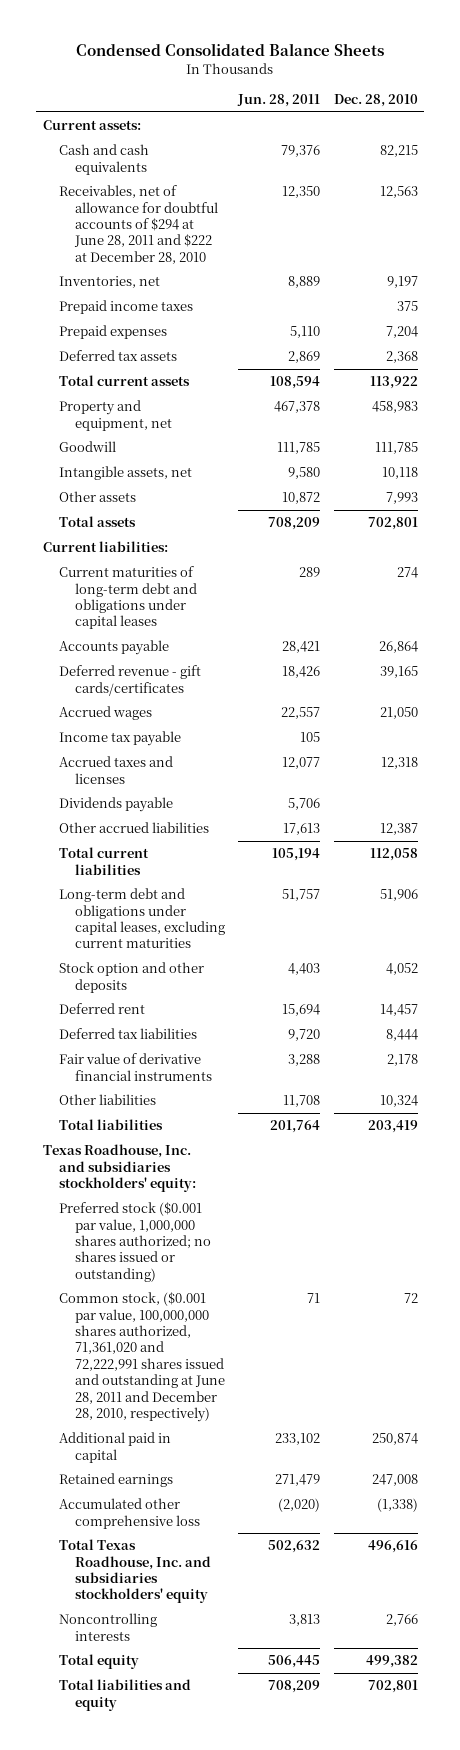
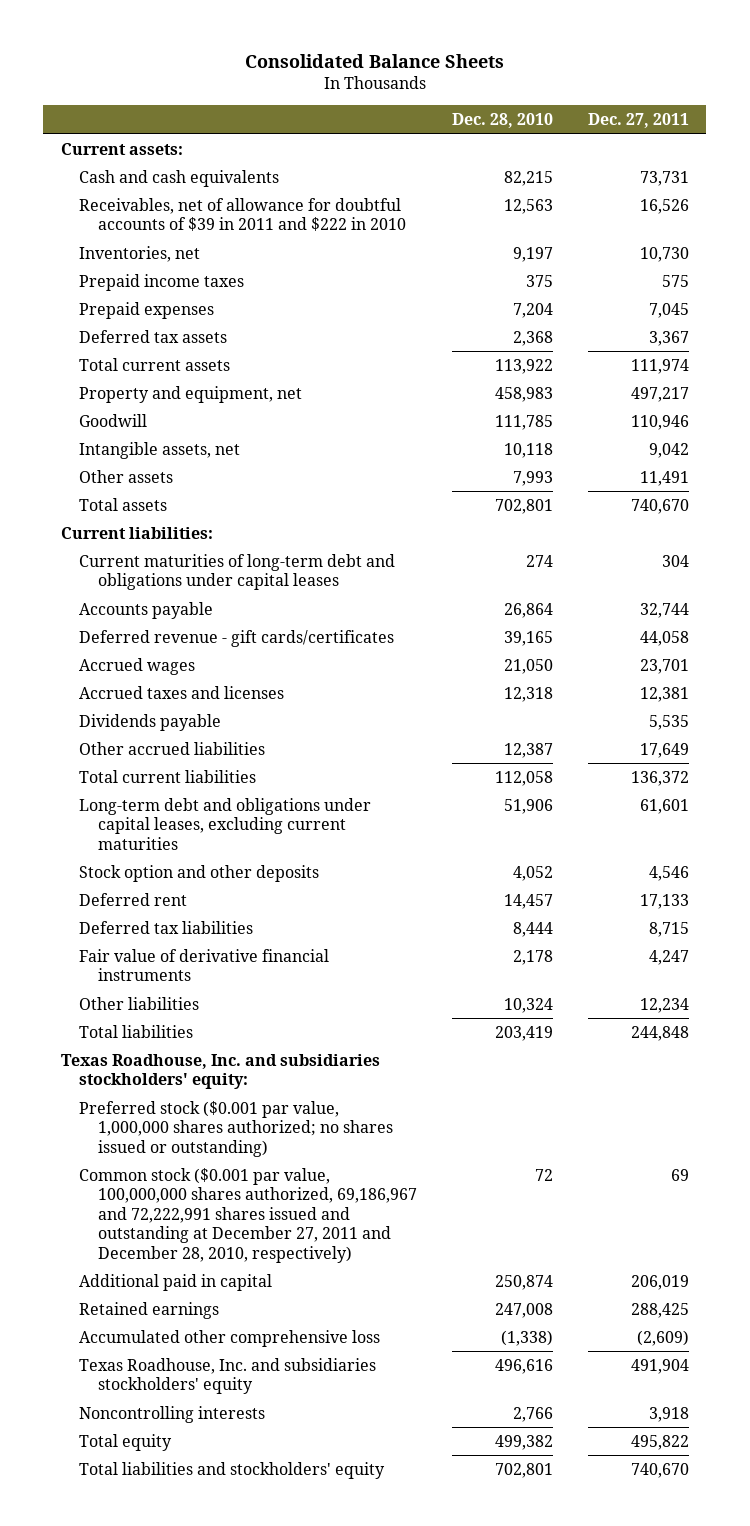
- Condensed Consolidated Balance Sheets
+ Consolidated Balance Sheets
- | Jun. 28, 2011 | Dec. 28, 2010
+ | Dec. 28, 2010 | Dec. 27, 2011
- Receivables, net of allowance for doubtful accounts of $294 at June 28, 2011 and $222 at December 28, 2010 | 12,350 | 12,563
+ Receivables, net of allowance for doubtful accounts of $39 in 2011 and $222 in 2010 | 12,563 | 16,526
- Income tax payable | 105 |
- Common stock, ($0.001 par value, 100,000,000 shares authorized, 71,361,020 and 72,222,991 shares issued and outstanding at June 28, 2011 and December 28, 2010, respectively) | 71 | 72
+ Common stock ($0.001 par value, 100,000,000 shares authorized, 69,186,967 and 72,222,991 shares issued and outstanding at December 27, 2011 and December 28, 2010, respectively) | 72 | 69
- Total Texas Roadhouse, Inc. and subsidiaries stockholders' equity | 502,632 | 496,616
+ Texas Roadhouse, Inc. and subsidiaries stockholders' equity | 496,616 | 491,904
- Total liabilities and equity | 708,209 | 702,801
+ Total liabilities and stockholders' equity | 702,801 | 740,670

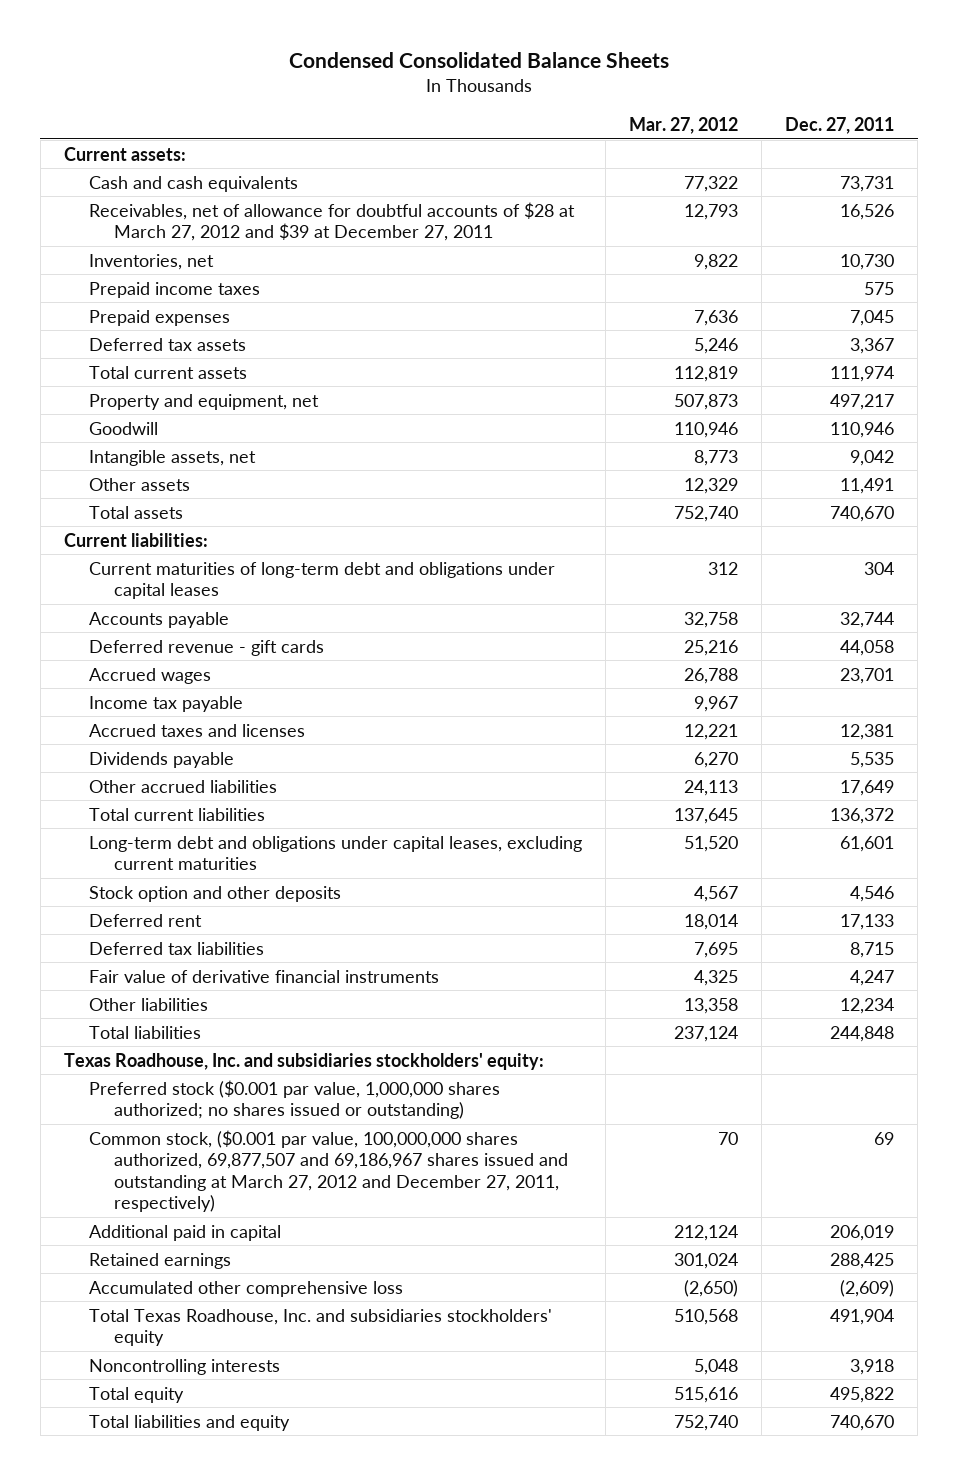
- Consolidated Balance Sheets
+ Condensed Consolidated Balance Sheets
- | Dec. 28, 2010 | Dec. 27, 2011
+ | Mar. 27, 2012 | Dec. 27, 2011
- Receivables, net of allowance for doubtful accounts of $39 in 2011 and $222 in 2010 | 12,563 | 16,526
+ Receivables, net of allowance for doubtful accounts of $28 at March 27, 2012 and $39 at December 27, 2011 | 12,793 | 16,526
- Deferred revenue - gift cards/certificates | 39,165 | 44,058
+ Deferred revenue - gift cards | 25,216 | 44,058
+ Income tax payable | 9,967 |
- Common stock ($0.001 par value, 100,000,000 shares authorized, 69,186,967 and 72,222,991 shares issued and outstanding at December 27, 2011 and December 28, 2010, respectively) | 72 | 69
+ Common stock, ($0.001 par value, 100,000,000 shares authorized, 69,877,507 and 69,186,967 shares issued and outstanding at March 27, 2012 and December 27, 2011, respectively) | 70 | 69
- Texas Roadhouse, Inc. and subsidiaries stockholders' equity | 496,616 | 491,904
+ Total Texas Roadhouse, Inc. and subsidiaries stockholders' equity | 510,568 | 491,904
- Total liabilities and stockholders' equity | 702,801 | 740,670
+ Total liabilities and equity | 752,740 | 740,670

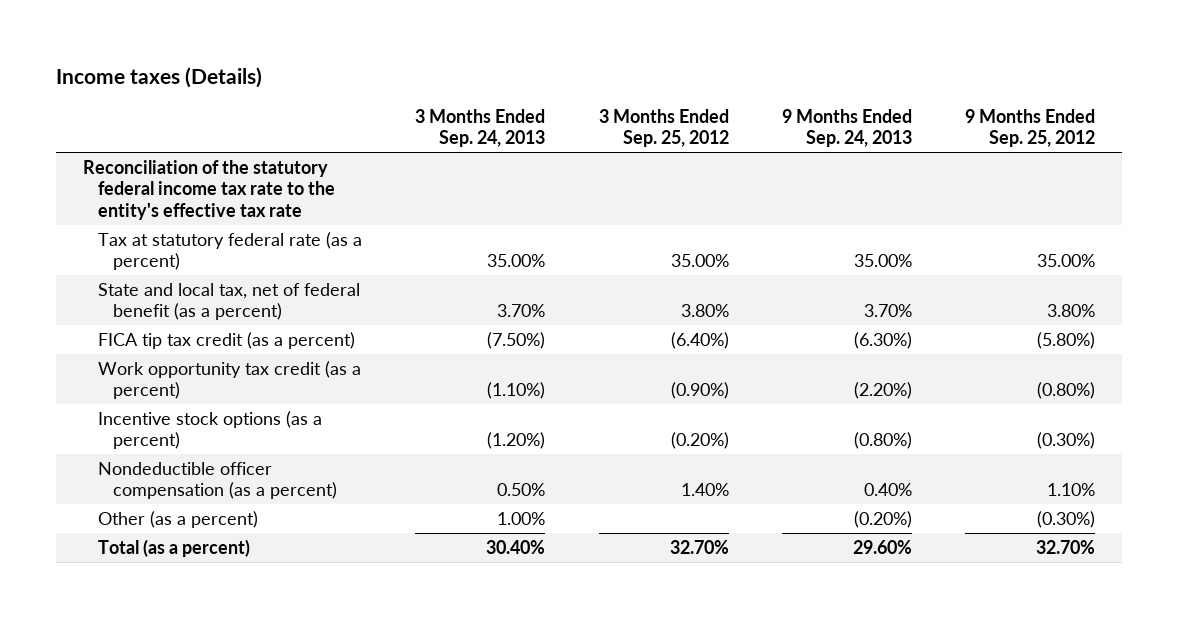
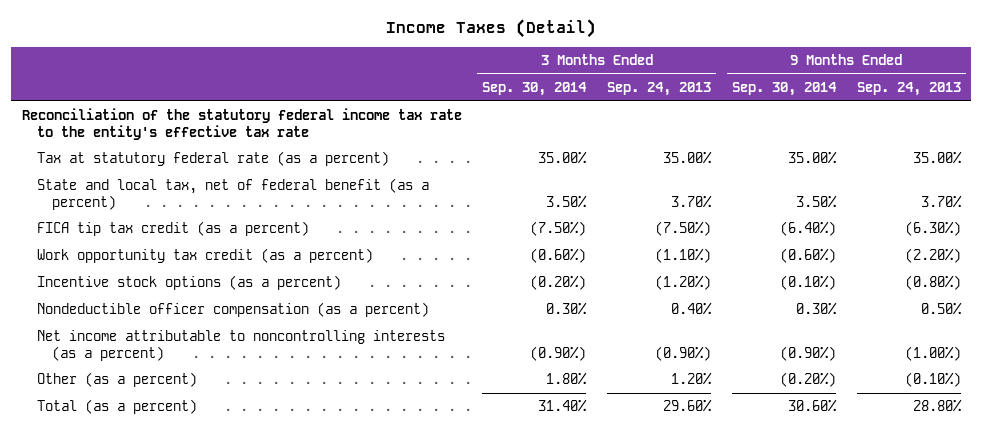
- Income taxes (Details)
+ Income Taxes (Detail)
- | 3 Months Ended Sep. 24, 2013 | 3 Months Ended Sep. 25, 2012 | 9 Months Ended Sep. 24, 2013 | 9 Months Ended Sep. 25, 2012
+ | 3 Months Ended Sep. 30, 2014 | 3 Months Ended Sep. 24, 2013 | 9 Months Ended Sep. 30, 2014 | 9 Months Ended Sep. 24, 2013
- Nondeductible officer compensation (as a percent) | 0.50% | 1.40% | 0.40% | 1.10%
- Other (as a percent) | 1.00% | | (0.20%) | (0.30%)
- Total (as a percent) | 30.40% | 32.70% | 29.60% | 32.70%
+ Nondeductible officer compensation (as a percent) | 0.30% | 0.40% | 0.30% | 0.50%
+ Net income attributable to noncontrolling interests (as a percent) | (0.90%) | (0.90%) | (0.90%) | (1.00%)
+ Other (as a percent) | 1.80% | 1.20% | (0.20%) | (0.10%)
+ Total (as a percent) | 31.40% | 29.60% | 30.60% | 28.80%

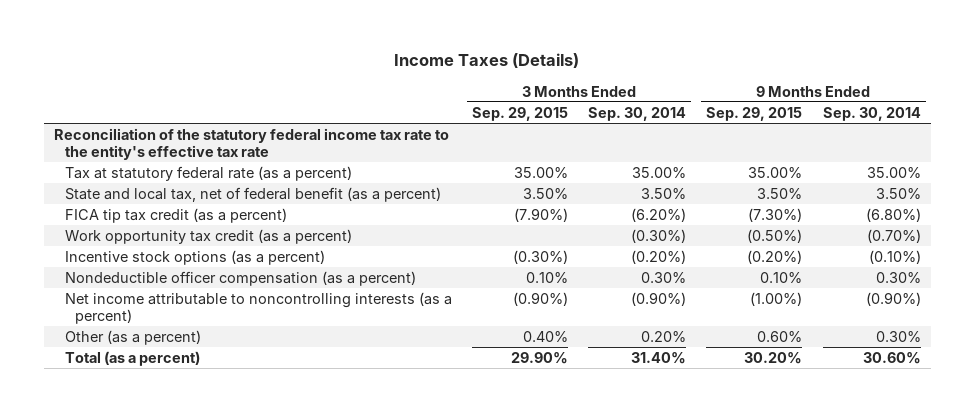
- Income Taxes (Detail)
+ Income Taxes (Details)
- | 3 Months Ended Sep. 30, 2014 | 3 Months Ended Sep. 24, 2013 | 9 Months Ended Sep. 30, 2014 | 9 Months Ended Sep. 24, 2013
+ | 3 Months Ended Sep. 29, 2015 | 3 Months Ended Sep. 30, 2014 | 9 Months Ended Sep. 29, 2015 | 9 Months Ended Sep. 30, 2014
- FICA tip tax credit (as a percent) | (7.50%) | (7.50%) | (6.40%) | (6.30%)
- Work opportunity tax credit (as a percent) | (0.60%) | (1.10%) | (0.60%) | (2.20%)
+ FICA tip tax credit (as a percent) | (7.90%) | (6.20%) | (7.30%) | (6.80%)
+ Work opportunity tax credit (as a percent) | | (0.30%) | (0.50%) | (0.70%)
- Other (as a percent) | 1.80% | 1.20% | (0.20%) | (0.10%)
+ Other (as a percent) | 0.40% | 0.20% | 0.60% | 0.30%

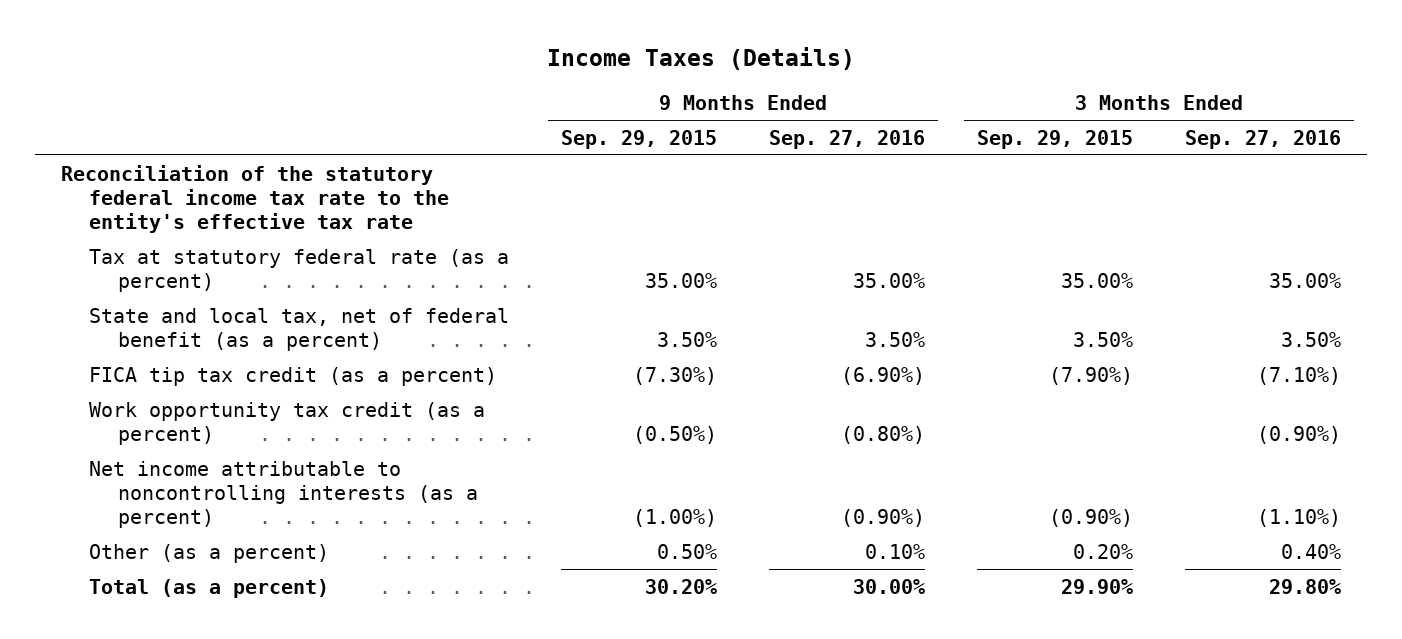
- | 3 Months Ended Sep. 29, 2015 | 3 Months Ended Sep. 30, 2014 | 9 Months Ended Sep. 29, 2015 | 9 Months Ended Sep. 30, 2014
+ | 9 Months Ended Sep. 29, 2015 | 9 Months Ended Sep. 27, 2016 | 3 Months Ended Sep. 29, 2015 | 3 Months Ended Sep. 27, 2016
- Incentive stock options (as a percent) | (0.30%) | (0.20%) | (0.20%) | (0.10%)
- Nondeductible officer compensation (as a percent) | 0.10% | 0.30% | 0.10% | 0.30%
- Other (as a percent) | 0.40% | 0.20% | 0.60% | 0.30%
+ Other (as a percent) | 0.50% | 0.10% | 0.20% | 0.40%

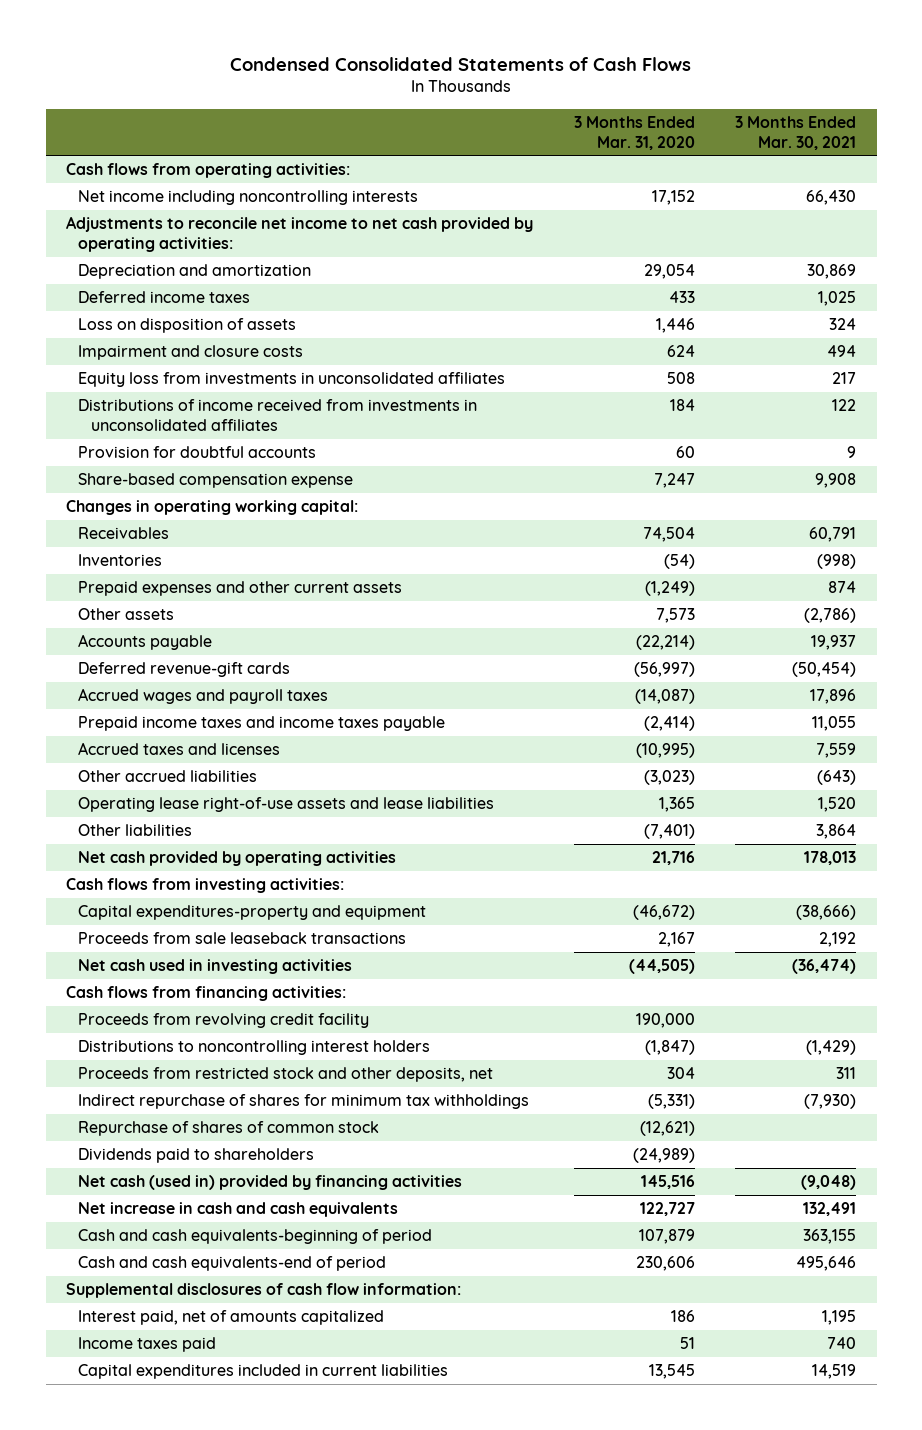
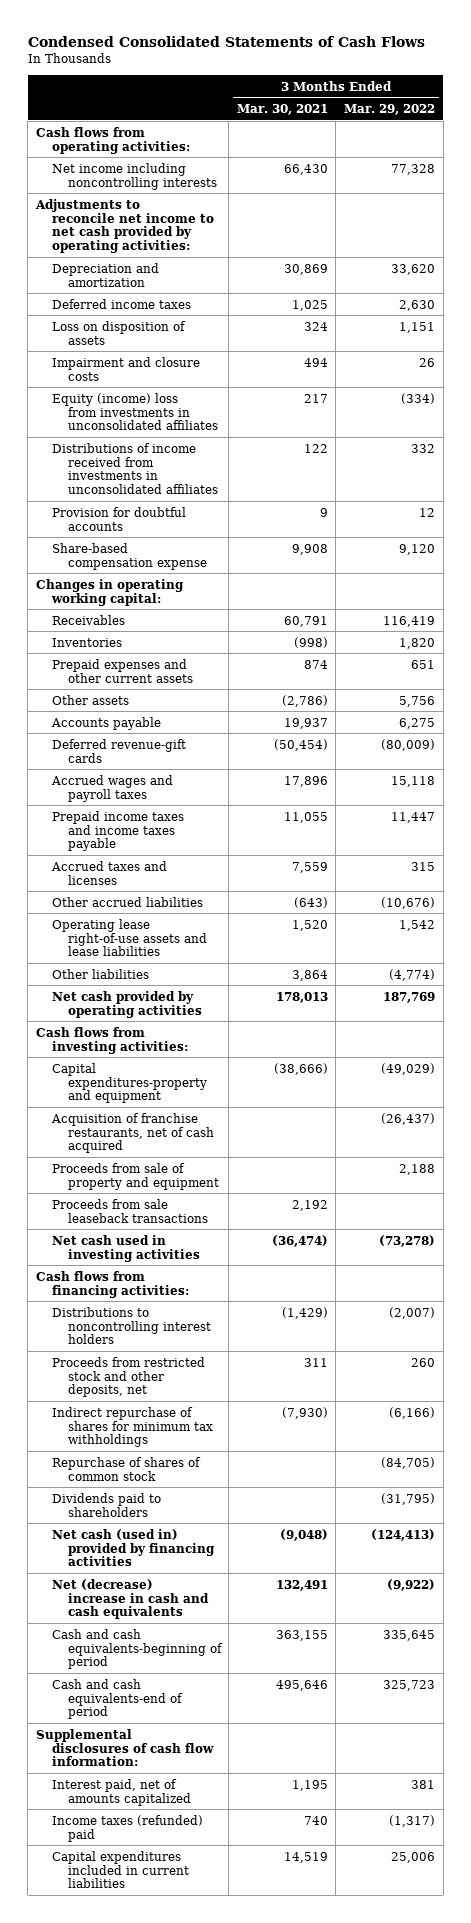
- | 3 Months Ended Mar. 31, 2020 | 3 Months Ended Mar. 30, 2021
+ | 3 Months Ended Mar. 30, 2021 | 3 Months Ended Mar. 29, 2022
- Equity loss from investments in unconsolidated affiliates | 508 | 217
+ Equity (income) loss from investments in unconsolidated affiliates | 217 | (334)
+ Acquisition of franchise restaurants, net of cash acquired | | (26,437)
+ Proceeds from sale of property and equipment | | 2,188
- Proceeds from revolving credit facility | 190,000 |
- Net increase in cash and cash equivalents | 122,727 | 132,491
+ Net (decrease) increase in cash and cash equivalents | 132,491 | (9,922)
- Income taxes paid | 51 | 740
+ Income taxes (refunded) paid | 740 | (1,317)

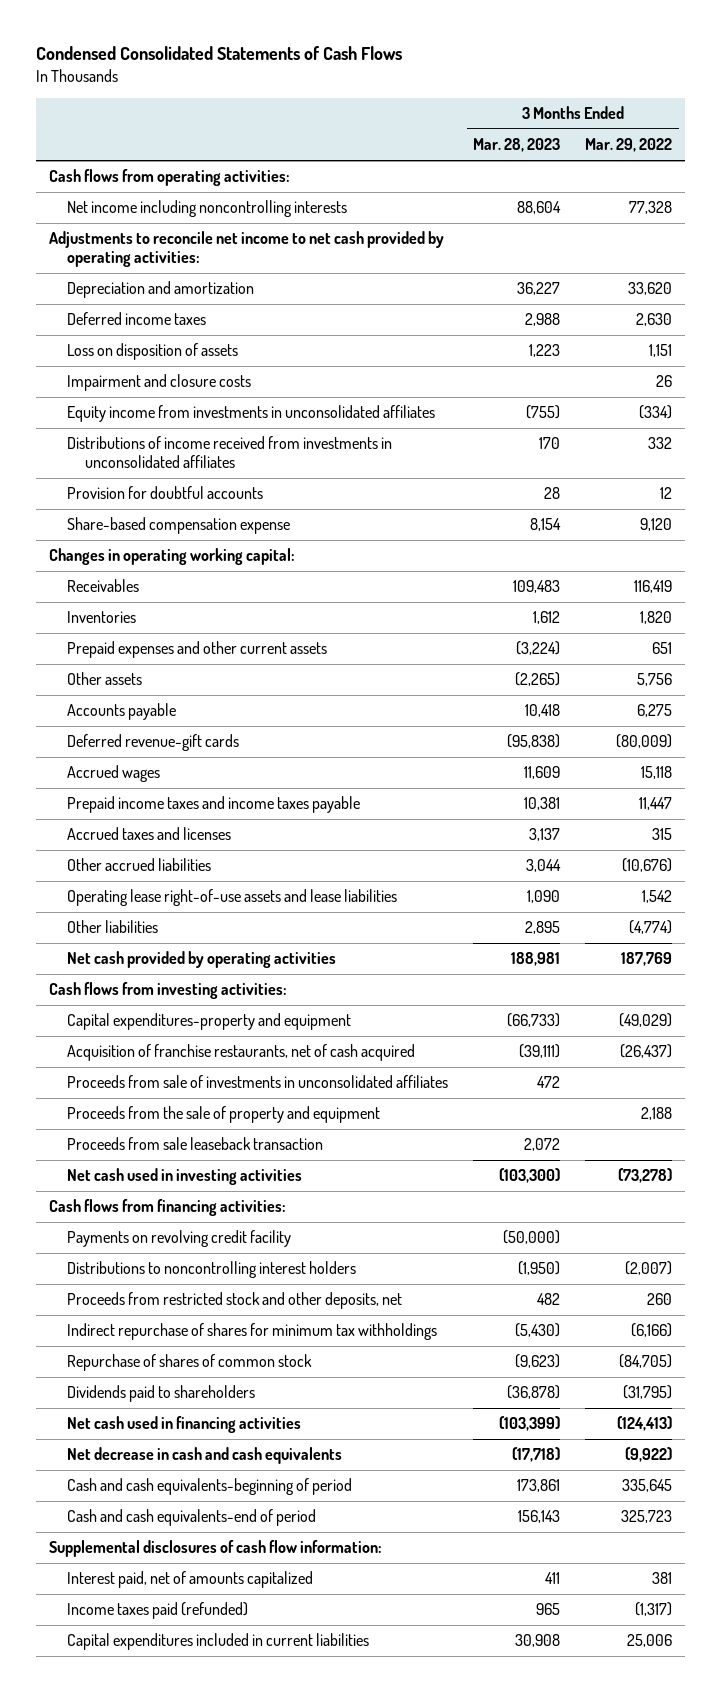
- | 3 Months Ended Mar. 30, 2021 | 3 Months Ended Mar. 29, 2022
+ | 3 Months Ended Mar. 28, 2023 | 3 Months Ended Mar. 29, 2022
- Equity (income) loss from investments in unconsolidated affiliates | 217 | (334)
+ Equity income from investments in unconsolidated affiliates | (755) | (334)
- Accrued wages and payroll taxes | 17,896 | 15,118
+ Accrued wages | 11,609 | 15,118
- Proceeds from sale of property and equipment | | 2,188
- Proceeds from sale leaseback transactions | 2,192 |
+ Proceeds from sale of investments in unconsolidated affiliates | 472 |
+ Proceeds from the sale of property and equipment | | 2,188
+ Proceeds from sale leaseback transaction | 2,072 |
+ Payments on revolving credit facility | (50,000) |
- Net cash (used in) provided by financing activities | (9,048) | (124,413)
- Net (decrease) increase in cash and cash equivalents | 132,491 | (9,922)
+ Net cash used in financing activities | (103,399) | (124,413)
+ Net decrease in cash and cash equivalents | (17,718) | (9,922)
- Income taxes (refunded) paid | 740 | (1,317)
+ Income taxes paid (refunded) | 965 | (1,317)

